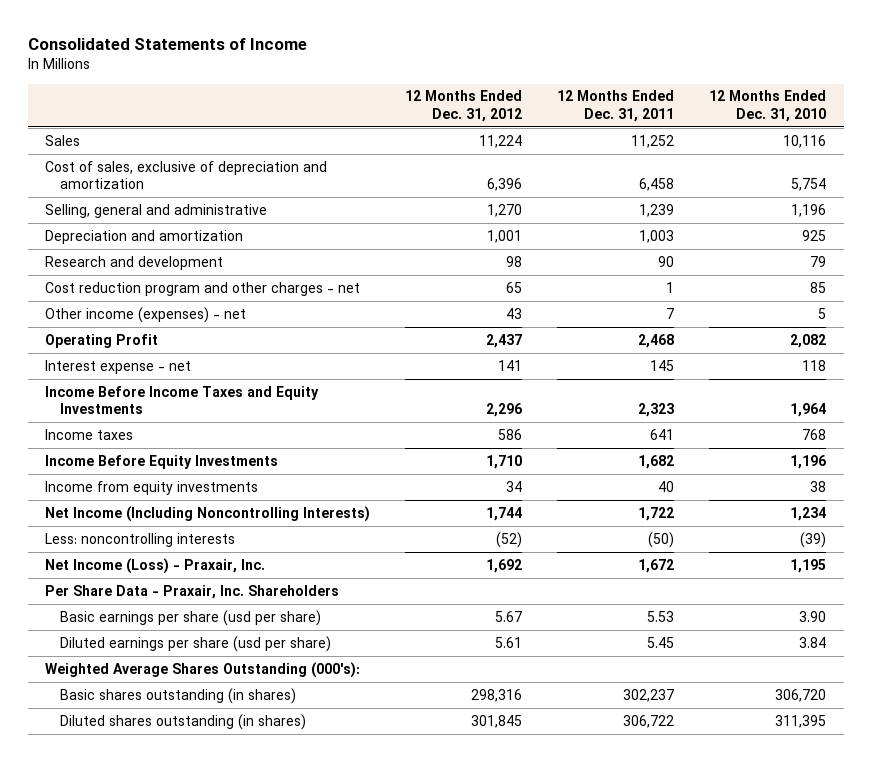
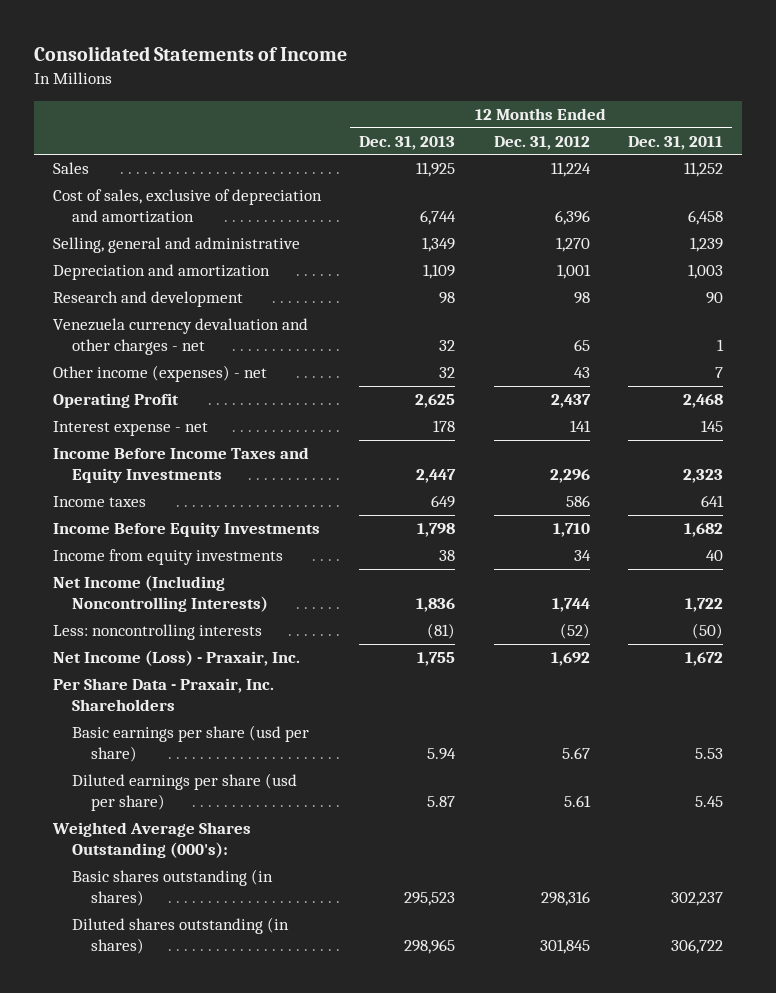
- | 12 Months Ended Dec. 31, 2012 | 12 Months Ended Dec. 31, 2011 | 12 Months Ended Dec. 31, 2010
+ | 12 Months Ended Dec. 31, 2013 | 12 Months Ended Dec. 31, 2012 | 12 Months Ended Dec. 31, 2011
- Cost reduction program and other charges - net | 65 | 1 | 85
+ Venezuela currency devaluation and other charges - net | 32 | 65 | 1

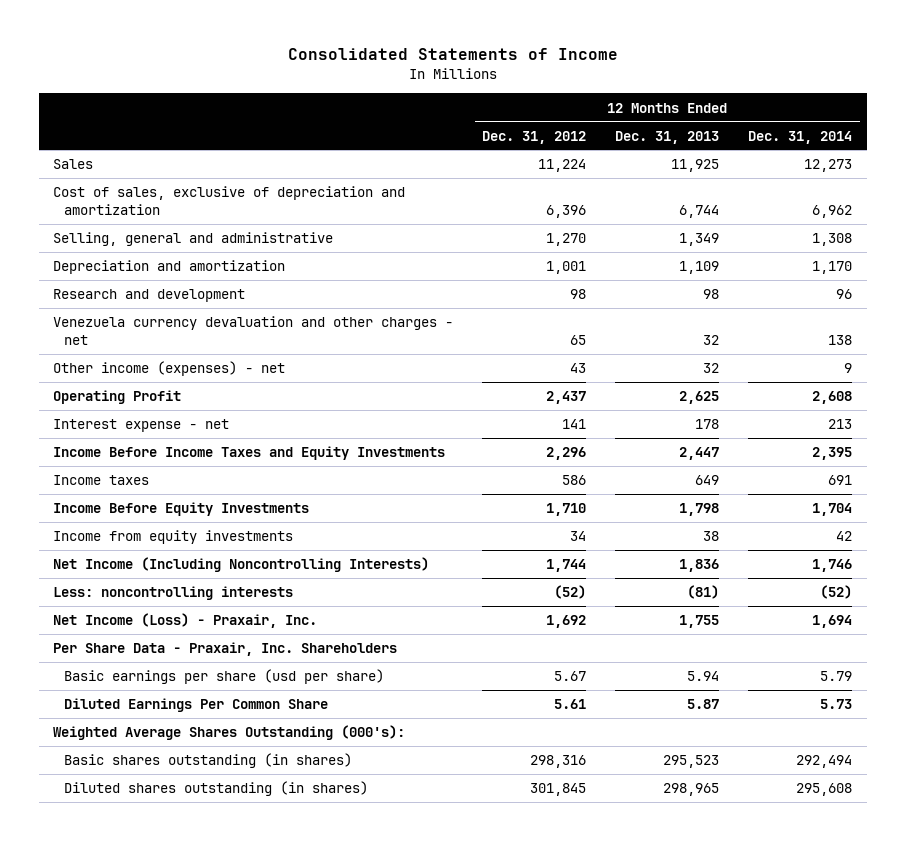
- | 12 Months Ended Dec. 31, 2013 | 12 Months Ended Dec. 31, 2012 | 12 Months Ended Dec. 31, 2011
+ | 12 Months Ended Dec. 31, 2012 | 12 Months Ended Dec. 31, 2013 | 12 Months Ended Dec. 31, 2014
- Diluted earnings per share (usd per share) | 5.87 | 5.61 | 5.45
+ Diluted Earnings Per Common Share | 5.61 | 5.87 | 5.73

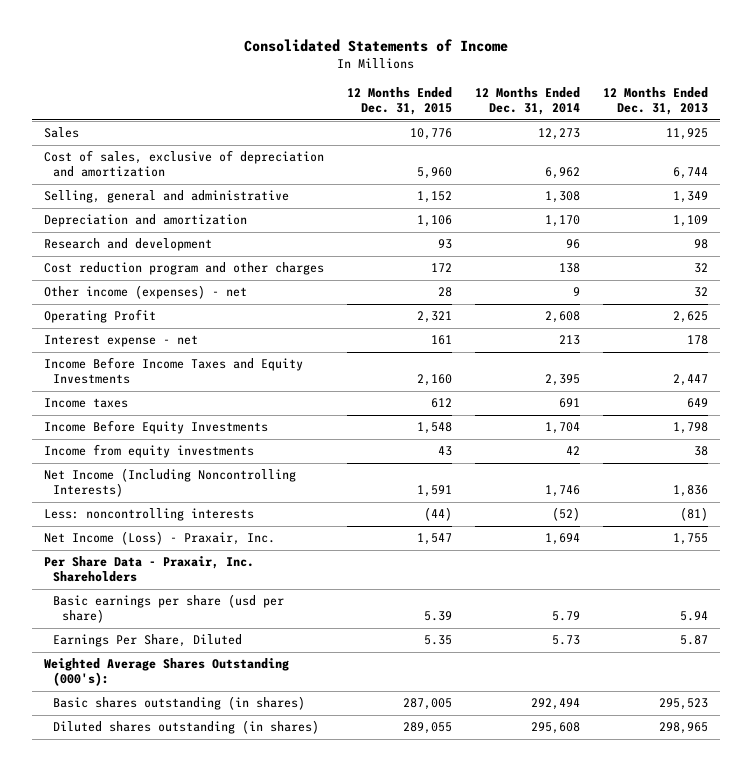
- | 12 Months Ended Dec. 31, 2012 | 12 Months Ended Dec. 31, 2013 | 12 Months Ended Dec. 31, 2014
+ | 12 Months Ended Dec. 31, 2015 | 12 Months Ended Dec. 31, 2014 | 12 Months Ended Dec. 31, 2013
- Venezuela currency devaluation and other charges - net | 65 | 32 | 138
+ Cost reduction program and other charges | 172 | 138 | 32
- Diluted Earnings Per Common Share | 5.61 | 5.87 | 5.73
+ Earnings Per Share, Diluted | 5.35 | 5.73 | 5.87

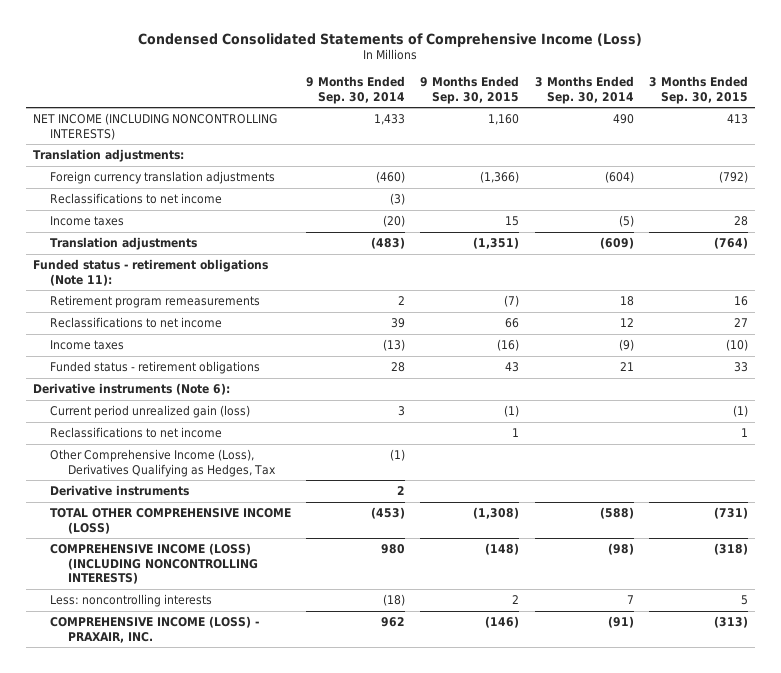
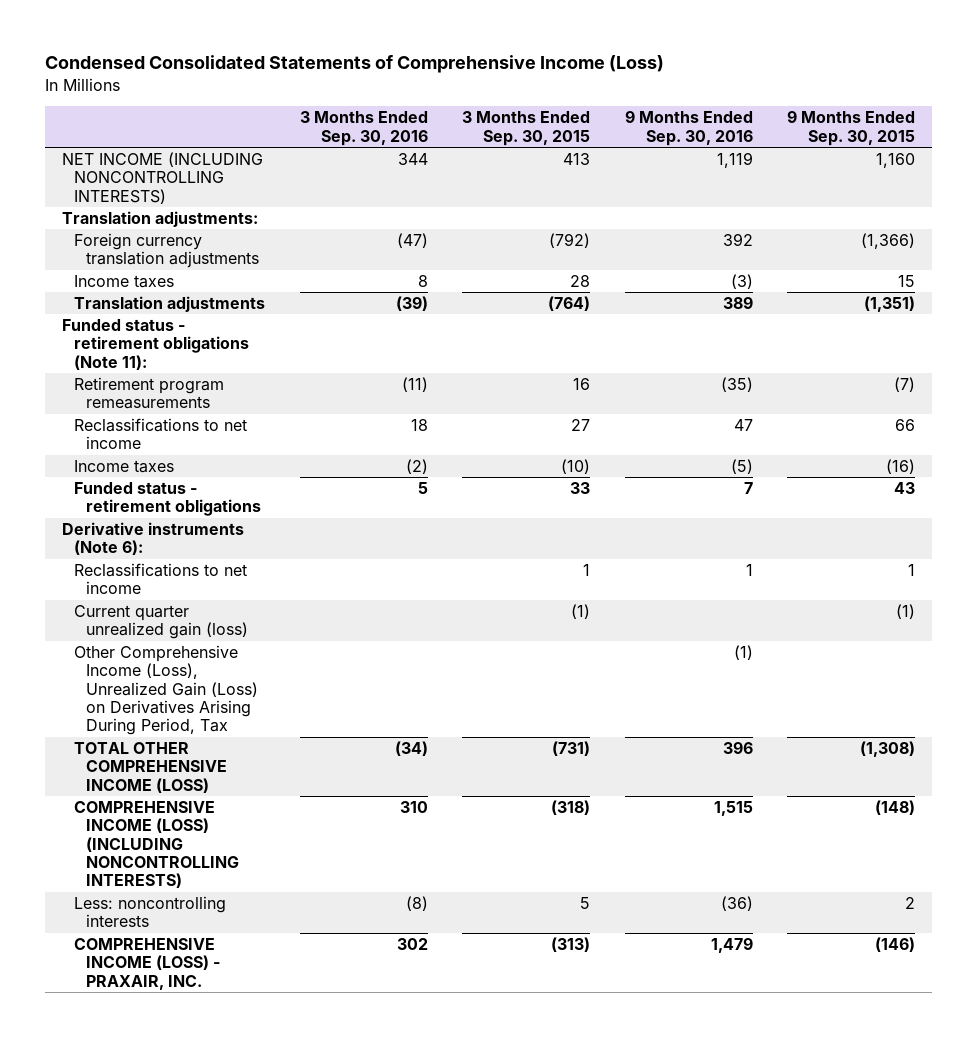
- | 9 Months Ended Sep. 30, 2014 | 9 Months Ended Sep. 30, 2015 | 3 Months Ended Sep. 30, 2014 | 3 Months Ended Sep. 30, 2015
+ | 3 Months Ended Sep. 30, 2016 | 3 Months Ended Sep. 30, 2015 | 9 Months Ended Sep. 30, 2016 | 9 Months Ended Sep. 30, 2015
- Reclassifications to net income | (3) | | |
- Current period unrealized gain (loss) | 3 | (1) | | (1)
- Other Comprehensive Income (Loss), Derivatives Qualifying as Hedges, Tax | (1) | | |
- Derivative instruments | 2 | | |
+ Current quarter unrealized gain (loss) | | (1) | | (1)
+ Other Comprehensive Income (Loss), Unrealized Gain (Loss) on Derivatives Arising During Period, Tax | | | (1) |

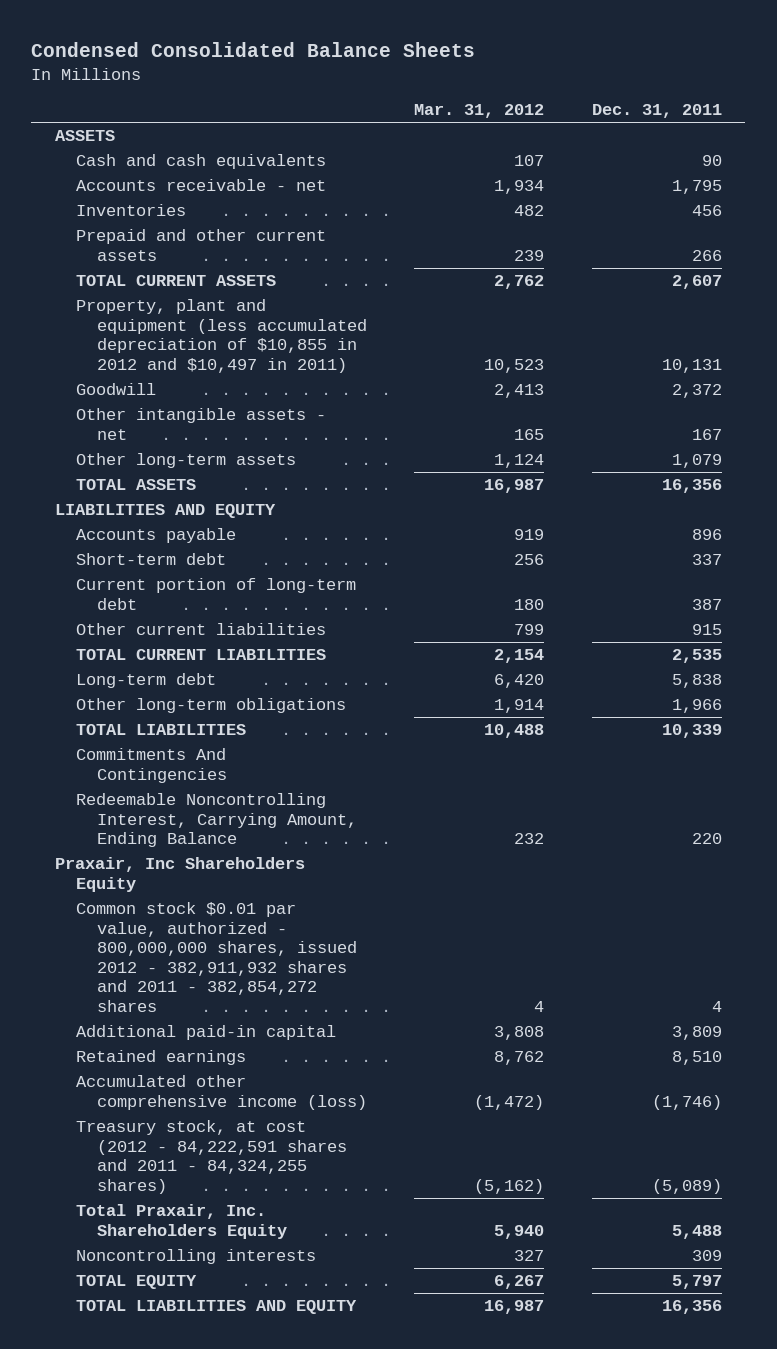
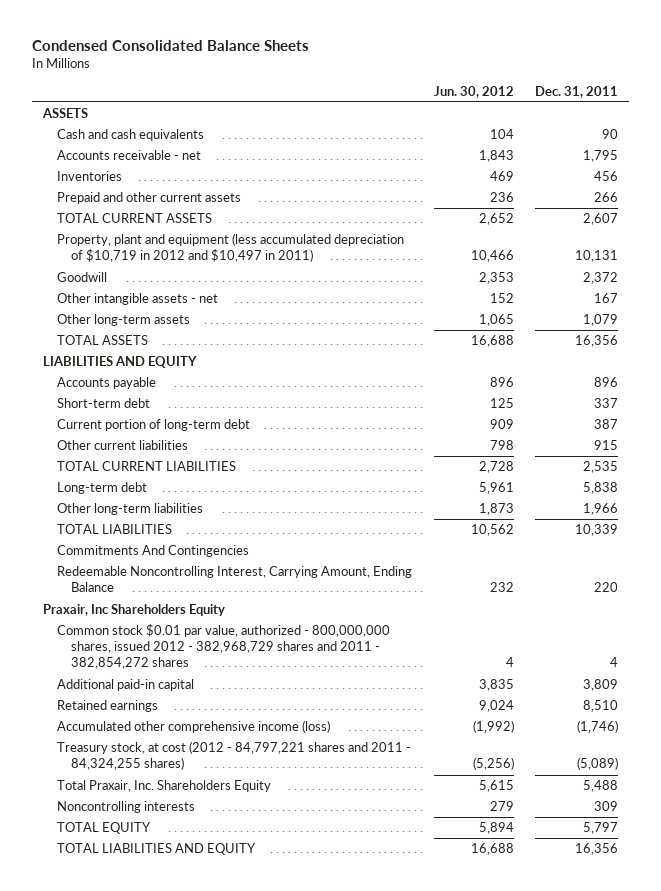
- | Mar. 31, 2012 | Dec. 31, 2011
+ | Jun. 30, 2012 | Dec. 31, 2011
- Property, plant and equipment (less accumulated depreciation of $10,855 in 2012 and $10,497 in 2011) | 10,523 | 10,131
+ Property, plant and equipment (less accumulated depreciation of $10,719 in 2012 and $10,497 in 2011) | 10,466 | 10,131
- Other long-term obligations | 1,914 | 1,966
+ Other long-term liabilities | 1,873 | 1,966
- Common stock $0.01 par value, authorized - 800,000,000 shares, issued 2012 - 382,911,932 shares and 2011 - 382,854,272 shares | 4 | 4
+ Common stock $0.01 par value, authorized - 800,000,000 shares, issued 2012 - 382,968,729 shares and 2011 - 382,854,272 shares | 4 | 4
- Treasury stock, at cost (2012 - 84,222,591 shares and 2011 - 84,324,255 shares) | (5,162) | (5,089)
+ Treasury stock, at cost (2012 - 84,797,221 shares and 2011 - 84,324,255 shares) | (5,256) | (5,089)

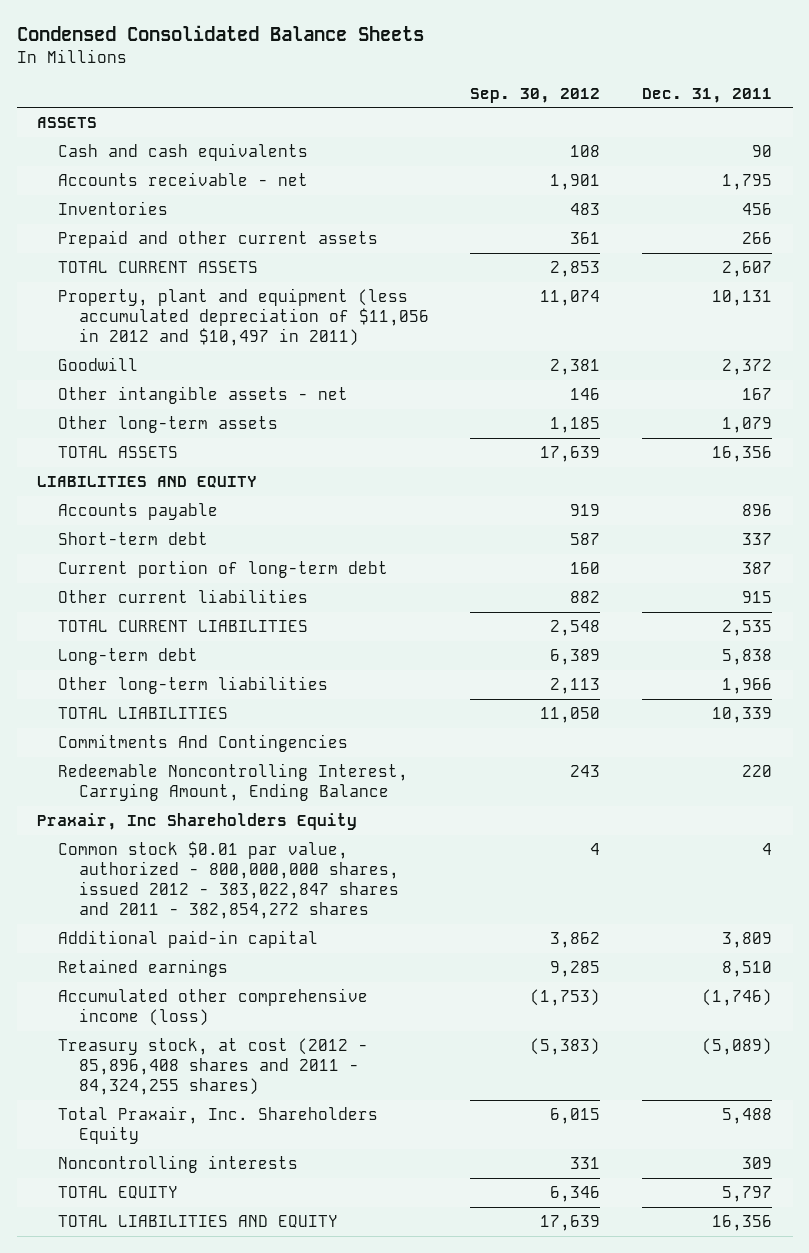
- | Jun. 30, 2012 | Dec. 31, 2011
+ | Sep. 30, 2012 | Dec. 31, 2011
- Property, plant and equipment (less accumulated depreciation of $10,719 in 2012 and $10,497 in 2011) | 10,466 | 10,131
+ Property, plant and equipment (less accumulated depreciation of $11,056 in 2012 and $10,497 in 2011) | 11,074 | 10,131
- Common stock $0.01 par value, authorized - 800,000,000 shares, issued 2012 - 382,968,729 shares and 2011 - 382,854,272 shares | 4 | 4
+ Common stock $0.01 par value, authorized - 800,000,000 shares, issued 2012 - 383,022,847 shares and 2011 - 382,854,272 shares | 4 | 4
- Treasury stock, at cost (2012 - 84,797,221 shares and 2011 - 84,324,255 shares) | (5,256) | (5,089)
+ Treasury stock, at cost (2012 - 85,896,408 shares and 2011 - 84,324,255 shares) | (5,383) | (5,089)

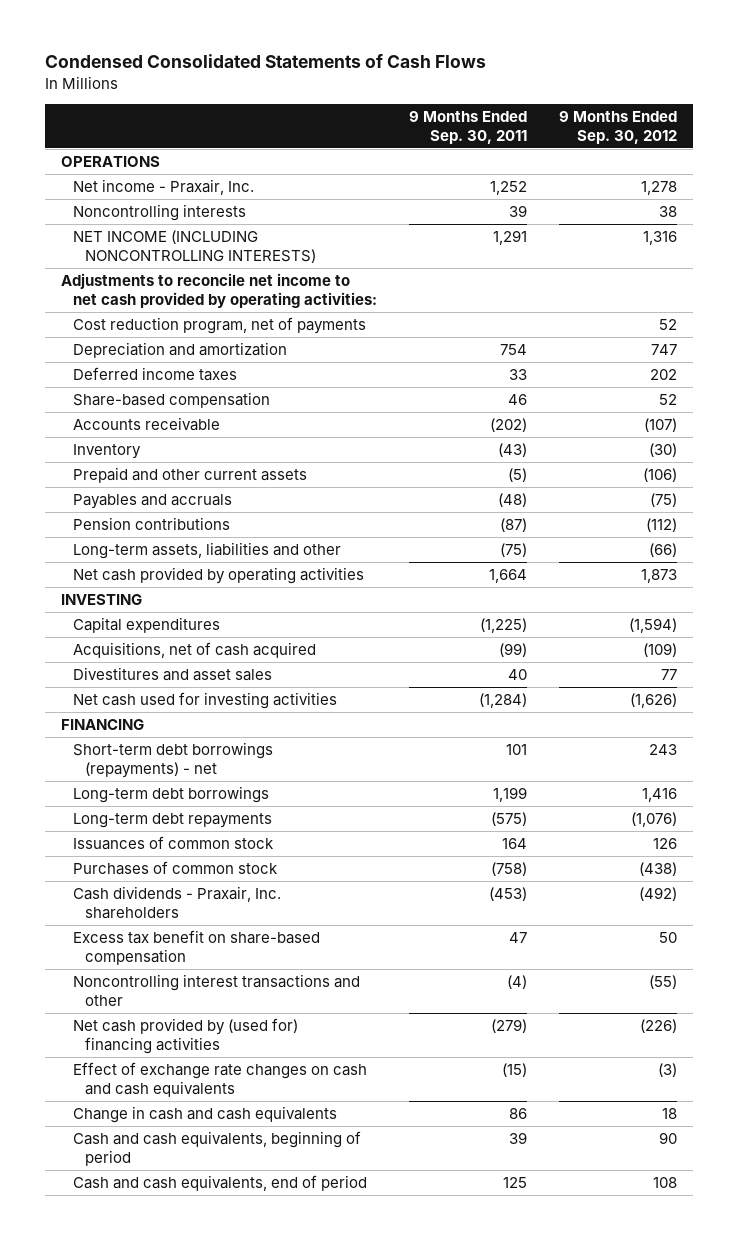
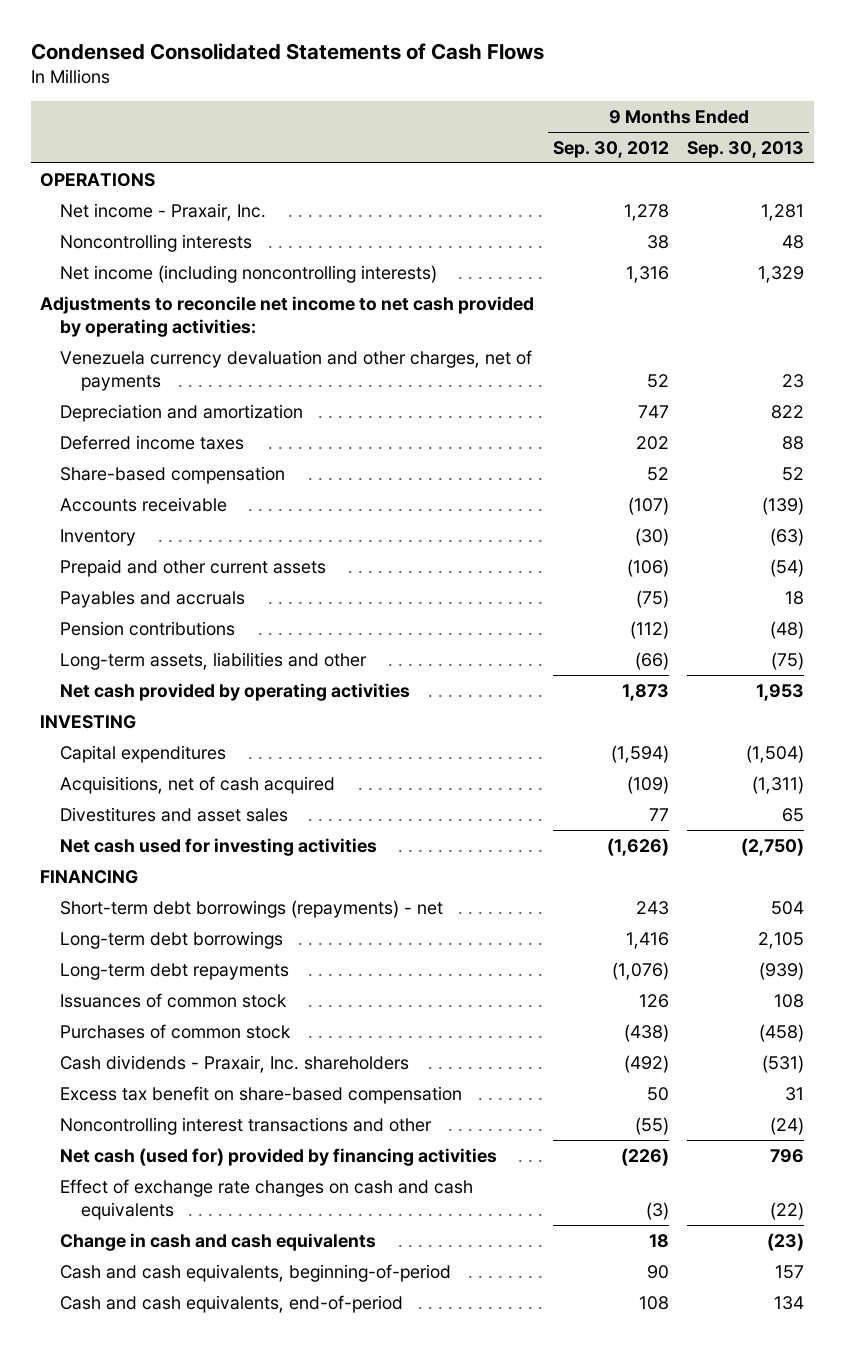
- | 9 Months Ended Sep. 30, 2011 | 9 Months Ended Sep. 30, 2012
+ | 9 Months Ended Sep. 30, 2012 | 9 Months Ended Sep. 30, 2013
- NET INCOME (INCLUDING NONCONTROLLING INTERESTS) | 1,291 | 1,316
+ Net income (including noncontrolling interests) | 1,316 | 1,329
- Cost reduction program, net of payments | | 52
+ Venezuela currency devaluation and other charges, net of payments | 52 | 23
- Net cash provided by (used for) financing activities | (279) | (226)
+ Net cash (used for) provided by financing activities | (226) | 796
- Cash and cash equivalents, beginning of period | 39 | 90
- Cash and cash equivalents, end of period | 125 | 108
+ Cash and cash equivalents, beginning-of-period | 90 | 157
+ Cash and cash equivalents, end-of-period | 108 | 134

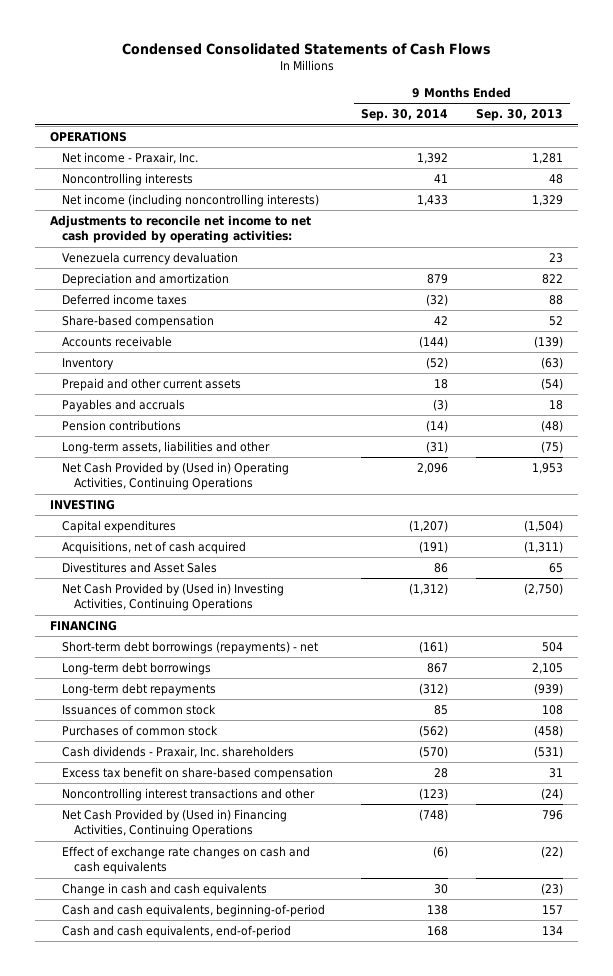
- | 9 Months Ended Sep. 30, 2012 | 9 Months Ended Sep. 30, 2013
+ | 9 Months Ended Sep. 30, 2014 | 9 Months Ended Sep. 30, 2013
- Venezuela currency devaluation and other charges, net of payments | 52 | 23
+ Venezuela currency devaluation | | 23
- Net cash provided by operating activities | 1,873 | 1,953
+ Net Cash Provided by (Used in) Operating Activities, Continuing Operations | 2,096 | 1,953
- Divestitures and asset sales | 77 | 65
- Net cash used for investing activities | (1,626) | (2,750)
+ Divestitures and Asset Sales | 86 | 65
+ Net Cash Provided by (Used in) Investing Activities, Continuing Operations | (1,312) | (2,750)
- Net cash (used for) provided by financing activities | (226) | 796
+ Net Cash Provided by (Used in) Financing Activities, Continuing Operations | (748) | 796

